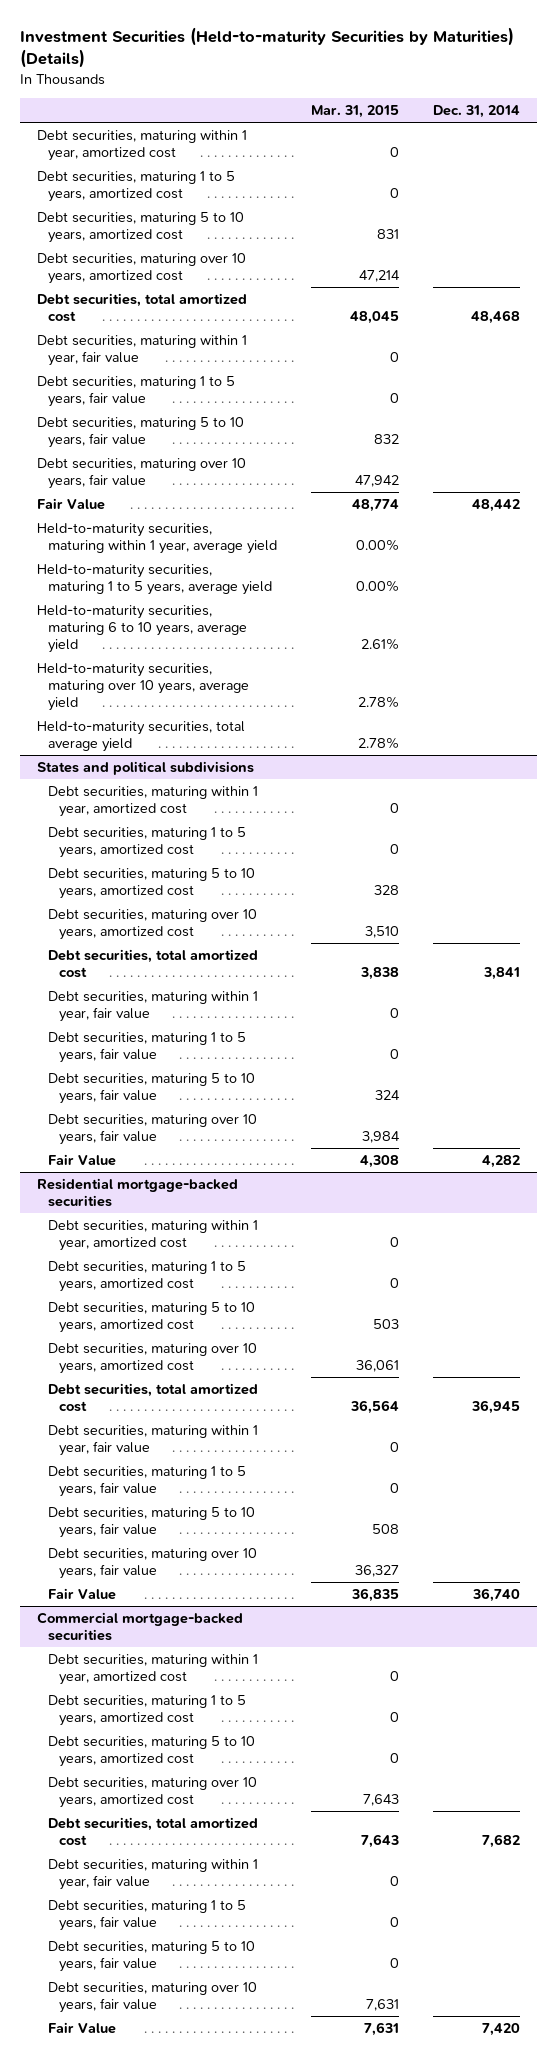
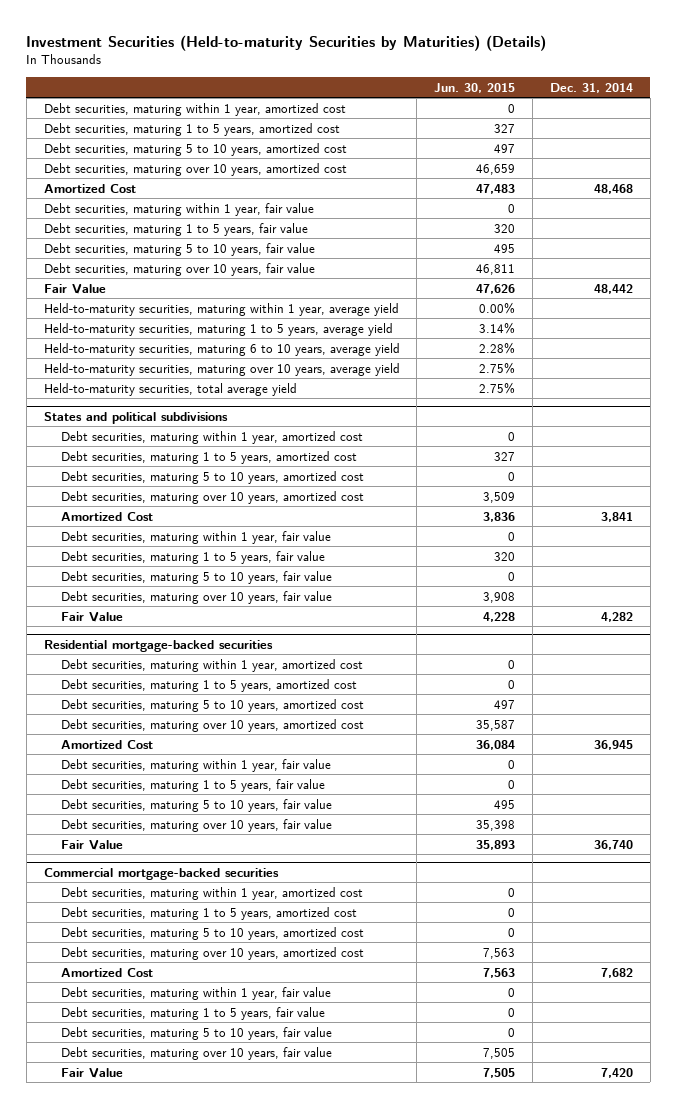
- | Mar. 31, 2015 | Dec. 31, 2014
+ | Jun. 30, 2015 | Dec. 31, 2014
- Debt securities, total amortized cost | 48,045 | 48,468
+ Amortized Cost | 47,483 | 48,468
@ States and political subdivisions
- Debt securities, total amortized cost | 3,838 | 3,841
+ Amortized Cost | 3,836 | 3,841
@ Residential mortgage-backed securities
- Debt securities, total amortized cost | 36,564 | 36,945
+ Amortized Cost | 36,084 | 36,945
@ Commercial mortgage-backed securities
- Debt securities, total amortized cost | 7,643 | 7,682
+ Amortized Cost | 7,563 | 7,682

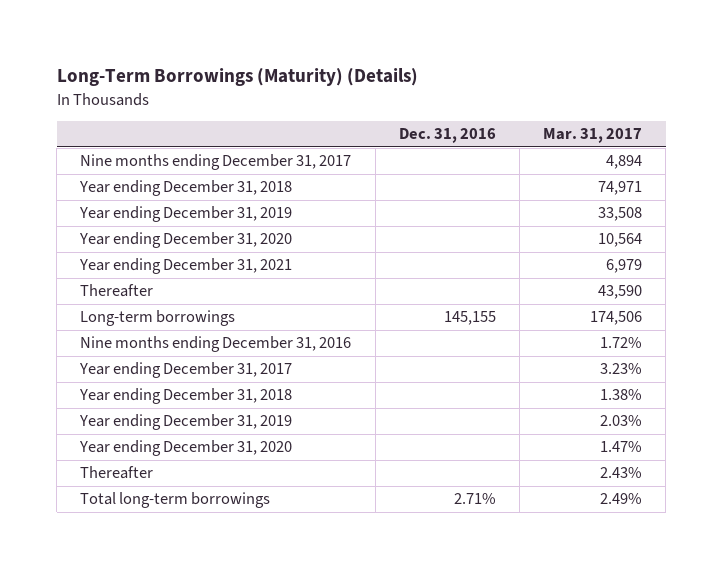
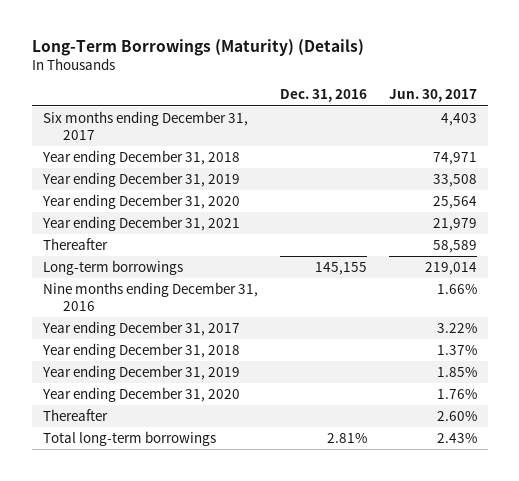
- | Dec. 31, 2016 | Mar. 31, 2017
+ | Dec. 31, 2016 | Jun. 30, 2017
- Nine months ending December 31, 2017 | | 4,894
+ Six months ending December 31, 2017 | | 4,403
- Total long-term borrowings | 2.71% | 2.49%
+ Total long-term borrowings | 2.81% | 2.43%

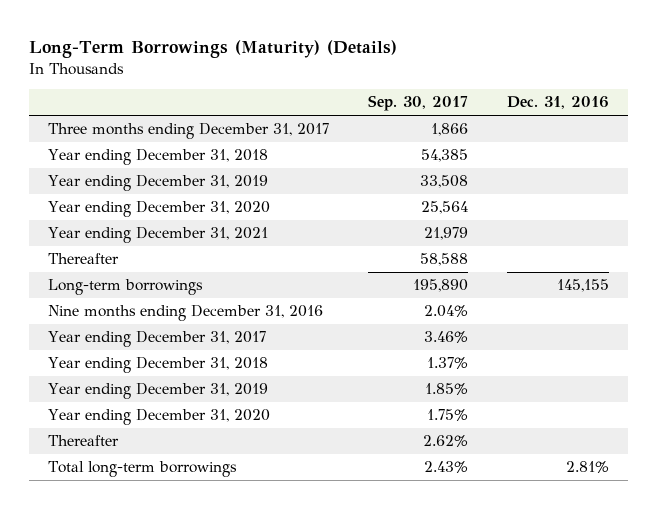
- | Dec. 31, 2016 | Jun. 30, 2017
+ | Sep. 30, 2017 | Dec. 31, 2016
- Six months ending December 31, 2017 | | 4,403
+ Three months ending December 31, 2017 | 1,866 |

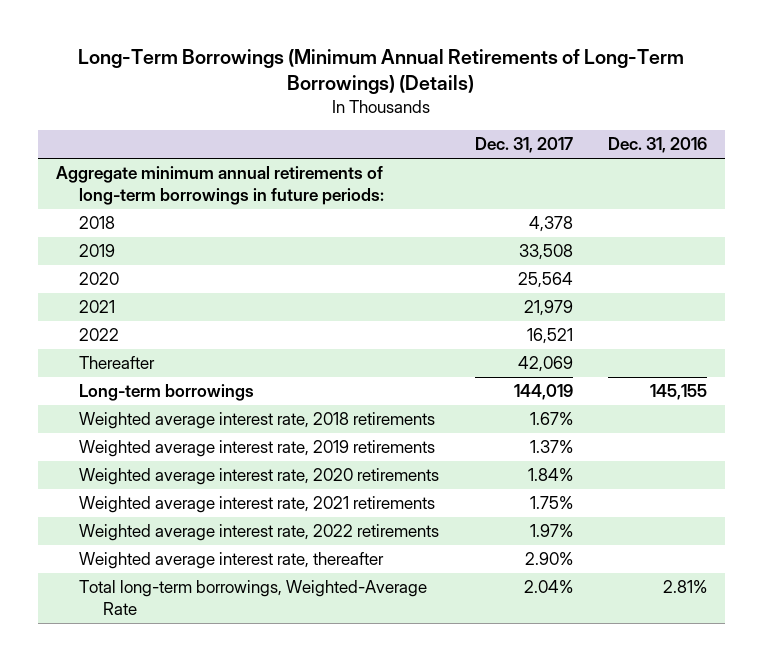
- Long-Term Borrowings (Maturity) (Details)
+ Long-Term Borrowings (Minimum Annual Retirements of Long-Term Borrowings) (Details)
- | Sep. 30, 2017 | Dec. 31, 2016
+ | Dec. 31, 2017 | Dec. 31, 2016
- Three months ending December 31, 2017 | 1,866 |
- Year ending December 31, 2018 | 54,385 |
- Year ending December 31, 2019 | 33,508 |
- Year ending December 31, 2020 | 25,564 |
- Year ending December 31, 2021 | 21,979 |
+ Aggregate minimum annual retirements of long-term borrowings in future periods:
+ 2018 | 4,378 |
+ 2019 | 33,508 |
+ 2020 | 25,564 |
+ 2021 | 21,979 |
+ 2022 | 16,521 |
- Nine months ending December 31, 2016 | 2.04% |
- Year ending December 31, 2017 | 3.46% |
- Year ending December 31, 2018 | 1.37% |
- Year ending December 31, 2019 | 1.85% |
- Year ending December 31, 2020 | 1.75% |
- Thereafter | 2.62% |
- Total long-term borrowings | 2.43% | 2.81%
+ Weighted average interest rate, 2018 retirements | 1.67% |
+ Weighted average interest rate, 2019 retirements | 1.37% |
+ Weighted average interest rate, 2020 retirements | 1.84% |
+ Weighted average interest rate, 2021 retirements | 1.75% |
+ Weighted average interest rate, 2022 retirements | 1.97% |
+ Weighted average interest rate, thereafter | 2.90% |
+ Total long-term borrowings, Weighted-Average Rate | 2.04% | 2.81%

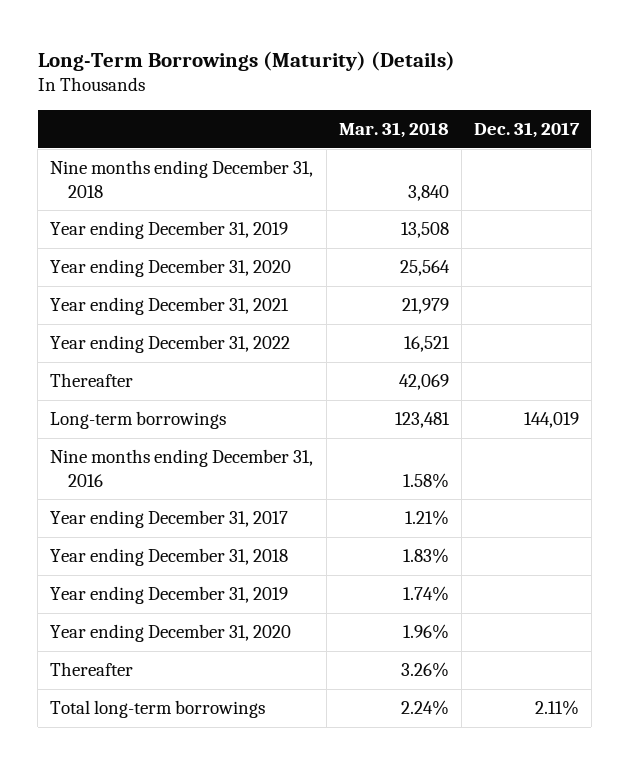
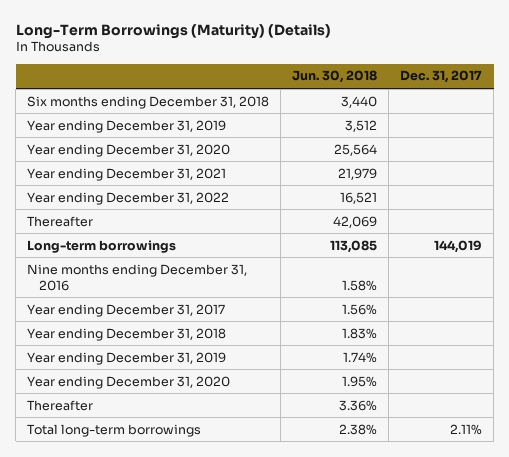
- | Mar. 31, 2018 | Dec. 31, 2017
+ | Jun. 30, 2018 | Dec. 31, 2017
- Nine months ending December 31, 2018 | 3,840 |
+ Six months ending December 31, 2018 | 3,440 |

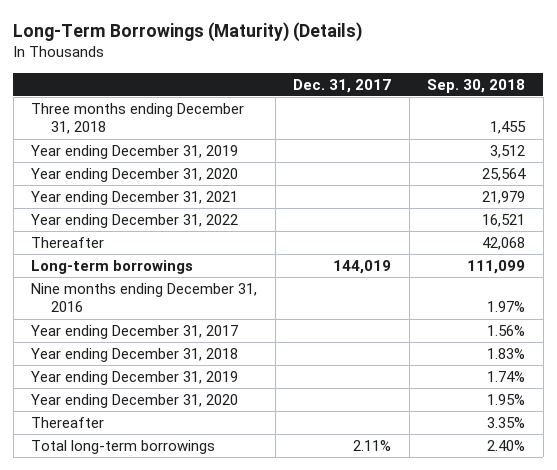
- | Jun. 30, 2018 | Dec. 31, 2017
+ | Dec. 31, 2017 | Sep. 30, 2018
- Six months ending December 31, 2018 | 3,440 |
+ Three months ending December 31, 2018 | | 1,455

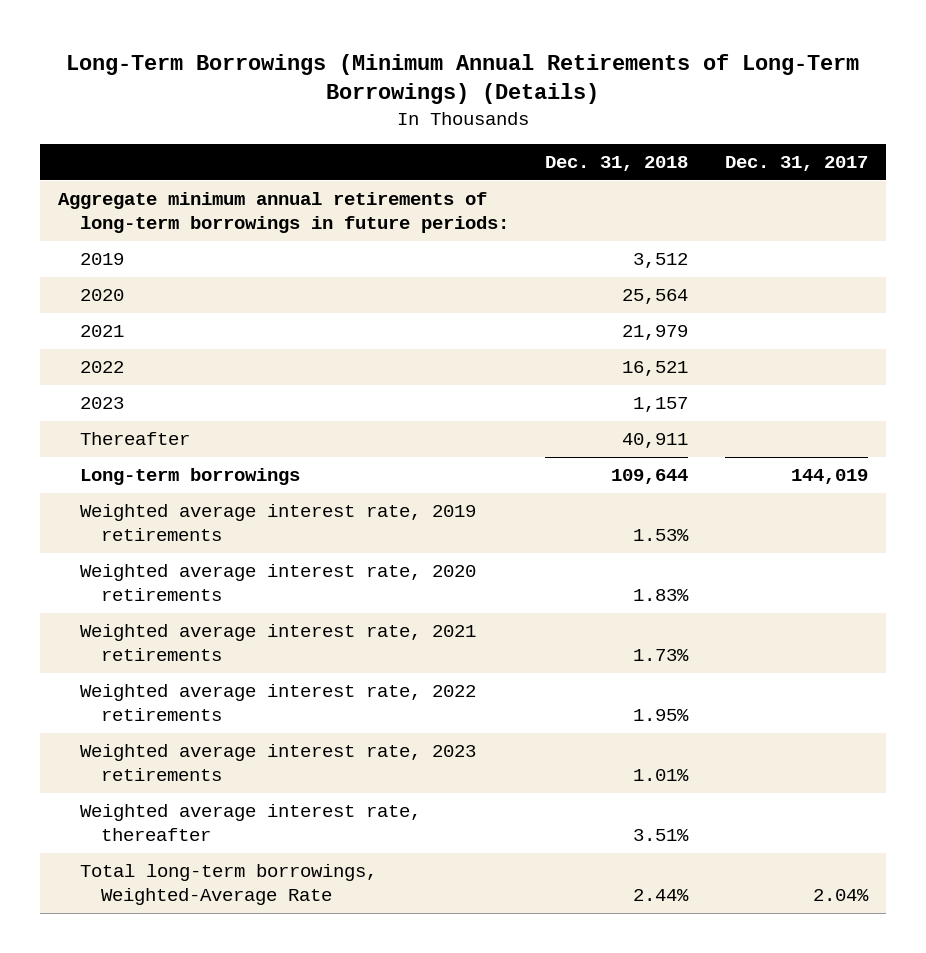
- Long-Term Borrowings (Maturity) (Details)
+ Long-Term Borrowings (Minimum Annual Retirements of Long-Term Borrowings) (Details)
- | Dec. 31, 2017 | Sep. 30, 2018
+ | Dec. 31, 2018 | Dec. 31, 2017
- Three months ending December 31, 2018 | | 1,455
- Year ending December 31, 2019 | | 3,512
- Year ending December 31, 2020 | | 25,564
- Year ending December 31, 2021 | | 21,979
- Year ending December 31, 2022 | | 16,521
+ Aggregate minimum annual retirements of long-term borrowings in future periods:
+ 2019 | 3,512 |
+ 2020 | 25,564 |
+ 2021 | 21,979 |
+ 2022 | 16,521 |
+ 2023 | 1,157 |
- Nine months ending December 31, 2016 | | 1.97%
- Year ending December 31, 2017 | | 1.56%
- Year ending December 31, 2018 | | 1.83%
- Year ending December 31, 2019 | | 1.74%
- Year ending December 31, 2020 | | 1.95%
- Thereafter | | 3.35%
- Total long-term borrowings | 2.11% | 2.40%
+ Weighted average interest rate, 2019 retirements | 1.53% |
+ Weighted average interest rate, 2020 retirements | 1.83% |
+ Weighted average interest rate, 2021 retirements | 1.73% |
+ Weighted average interest rate, 2022 retirements | 1.95% |
+ Weighted average interest rate, 2023 retirements | 1.01% |
+ Weighted average interest rate, thereafter | 3.51% |
+ Total long-term borrowings, Weighted-Average Rate | 2.44% | 2.04%

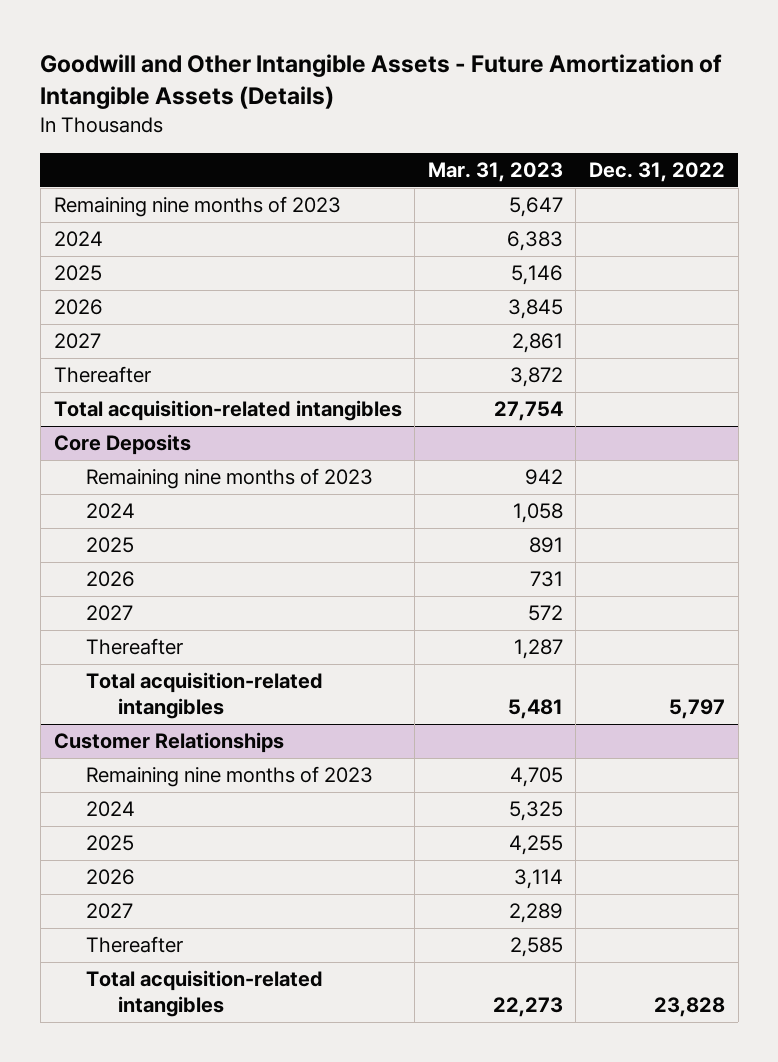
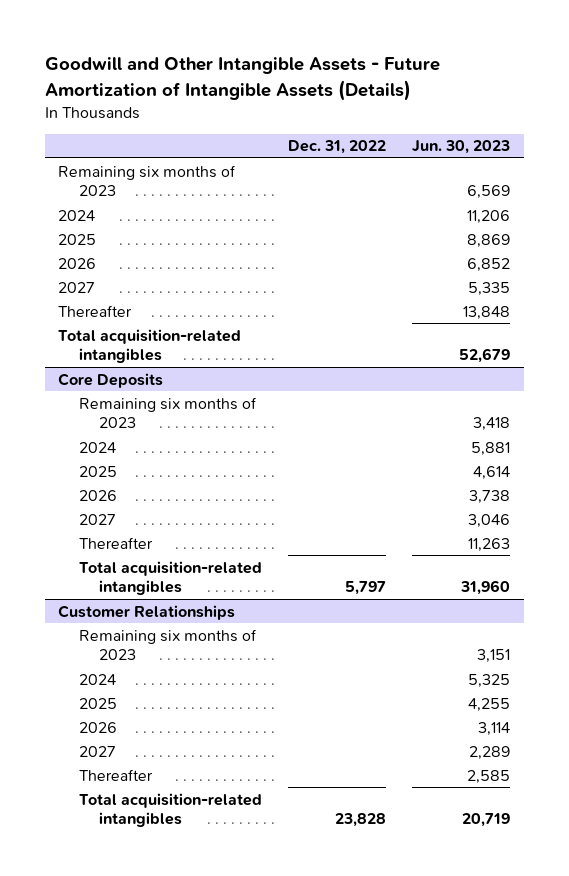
- | Mar. 31, 2023 | Dec. 31, 2022
+ | Dec. 31, 2022 | Jun. 30, 2023
- Remaining nine months of 2023 | 5,647 |
+ Remaining six months of 2023 | | 6,569
@ Core Deposits
- Remaining nine months of 2023 | 942 |
+ Remaining six months of 2023 | | 3,418
@ Customer Relationships
- Remaining nine months of 2023 | 4,705 |
+ Remaining six months of 2023 | | 3,151

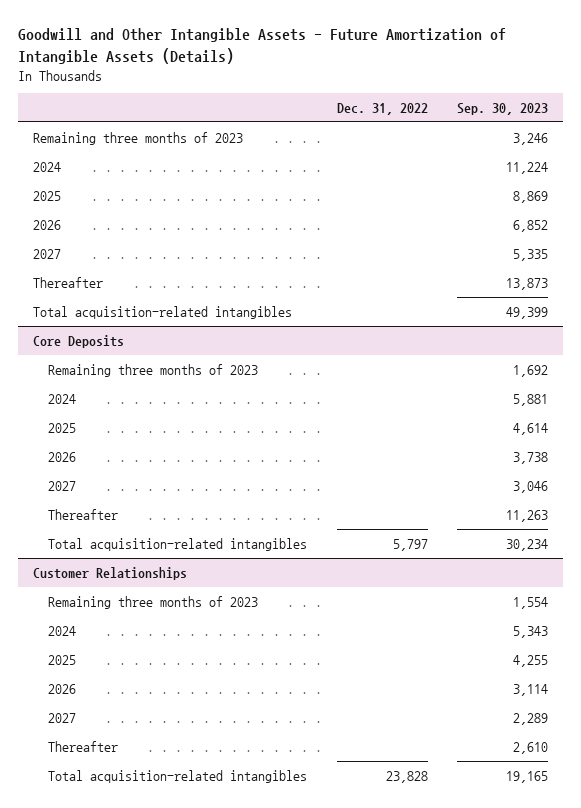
- | Dec. 31, 2022 | Jun. 30, 2023
+ | Dec. 31, 2022 | Sep. 30, 2023
- Remaining six months of 2023 | | 6,569
+ Remaining three months of 2023 | | 3,246
@ Core Deposits
- Remaining six months of 2023 | | 3,418
+ Remaining three months of 2023 | | 1,692
@ Customer Relationships
- Remaining six months of 2023 | | 3,151
+ Remaining three months of 2023 | | 1,554

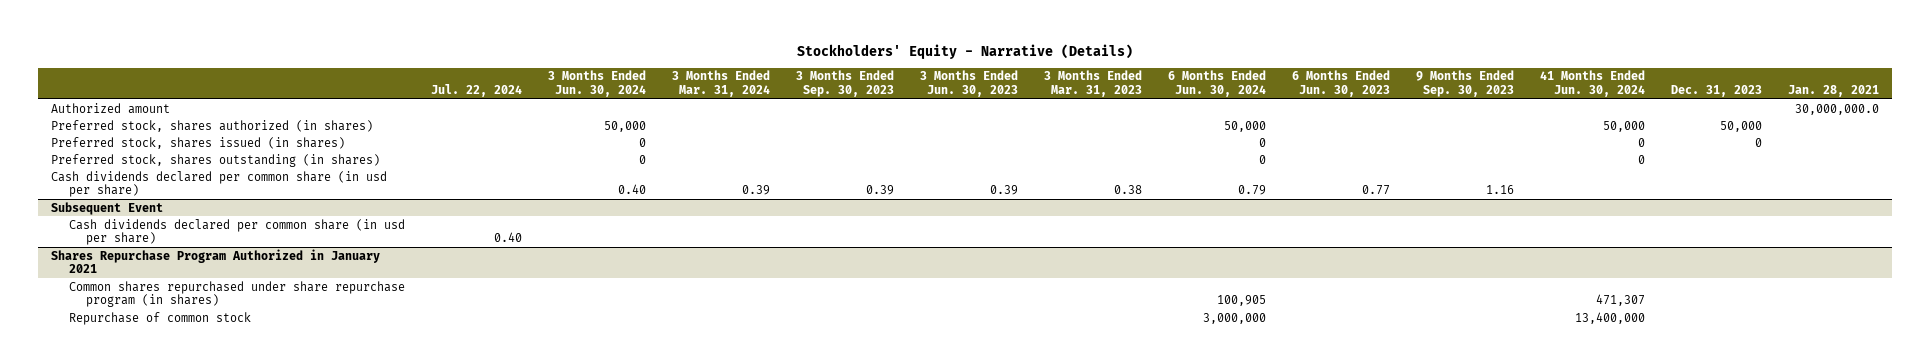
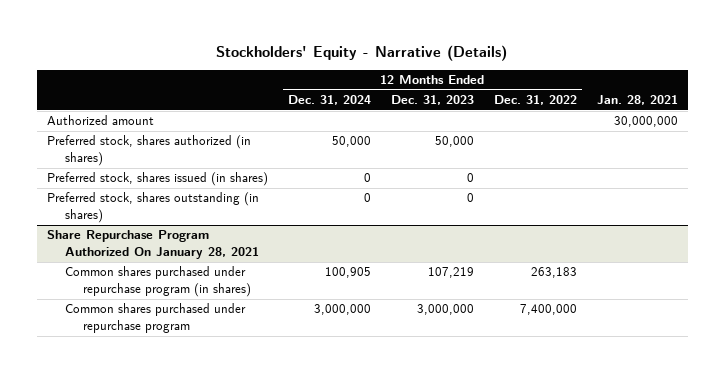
- | Jul. 22, 2024 | 3 Months Ended Jun. 30, 2024 | 3 Months Ended Mar. 31, 2024 | 3 Months Ended Sep. 30, 2023 | 3 Months Ended Jun. 30, 2023 | 3 Months Ended Mar. 31, 2023 | 6 Months Ended Jun. 30, 2024 | 6 Months Ended Jun. 30, 2023 | 9 Months Ended Sep. 30, 2023 | 41 Months Ended Jun. 30, 2024 | Dec. 31, 2023 | Jan. 28, 2021
+ | 12 Months Ended Dec. 31, 2024 | 12 Months Ended Dec. 31, 2023 | 12 Months Ended Dec. 31, 2022 | Jan. 28, 2021
- Authorized amount | | | | | | | | | | | | 30,000,000.0
+ Authorized amount | | | | 30,000,000
- Cash dividends declared per common share (in usd per share) | | 0.40 | 0.39 | 0.39 | 0.39 | 0.38 | 0.79 | 0.77 | 1.16 | | |
- Subsequent Event
- Cash dividends declared per common share (in usd per share) | 0.40 | | | | | | | | | | |
- Shares Repurchase Program Authorized in January 2021
- Common shares repurchased under share repurchase program (in shares) | | | | | | | 100,905 | | | 471,307 | |
- Repurchase of common stock | | | | | | | 3,000,000 | | | 13,400,000 | |
+ Share Repurchase Program Authorized On January 28, 2021
+ Common shares purchased under repurchase program (in shares) | 100,905 | 107,219 | 263,183 |
+ Common shares purchased under repurchase program | 3,000,000 | 3,000,000 | 7,400,000 |

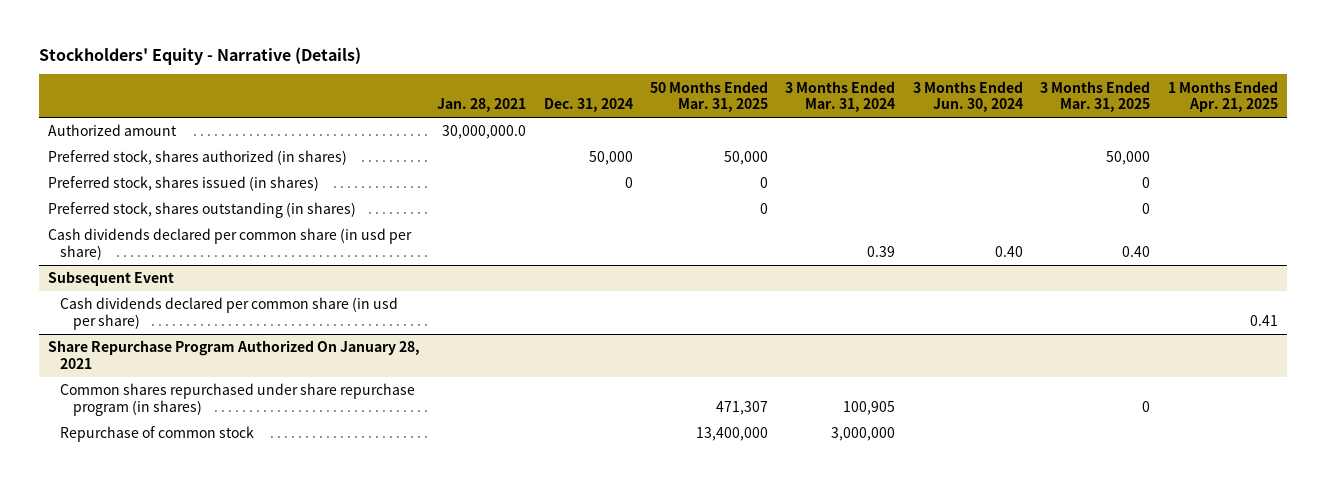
- | 12 Months Ended Dec. 31, 2024 | 12 Months Ended Dec. 31, 2023 | 12 Months Ended Dec. 31, 2022 | Jan. 28, 2021
+ | Jan. 28, 2021 | Dec. 31, 2024 | 50 Months Ended Mar. 31, 2025 | 3 Months Ended Mar. 31, 2024 | 3 Months Ended Jun. 30, 2024 | 3 Months Ended Mar. 31, 2025 | 1 Months Ended Apr. 21, 2025
- Authorized amount | | | | 30,000,000
+ Authorized amount | 30,000,000.0 | | | | | |
+ Cash dividends declared per common share (in usd per share) | | | | 0.39 | 0.40 | 0.40 |
+ Subsequent Event
+ Cash dividends declared per common share (in usd per share) | | | | | | | 0.41
@ Share Repurchase Program Authorized On January 28, 2021
- Common shares purchased under repurchase program (in shares) | 100,905 | 107,219 | 263,183 |
- Common shares purchased under repurchase program | 3,000,000 | 3,000,000 | 7,400,000 |
+ Common shares repurchased under share repurchase program (in shares) | | | 471,307 | 100,905 | | 0 |
+ Repurchase of common stock | | | 13,400,000 | 3,000,000 | | |

